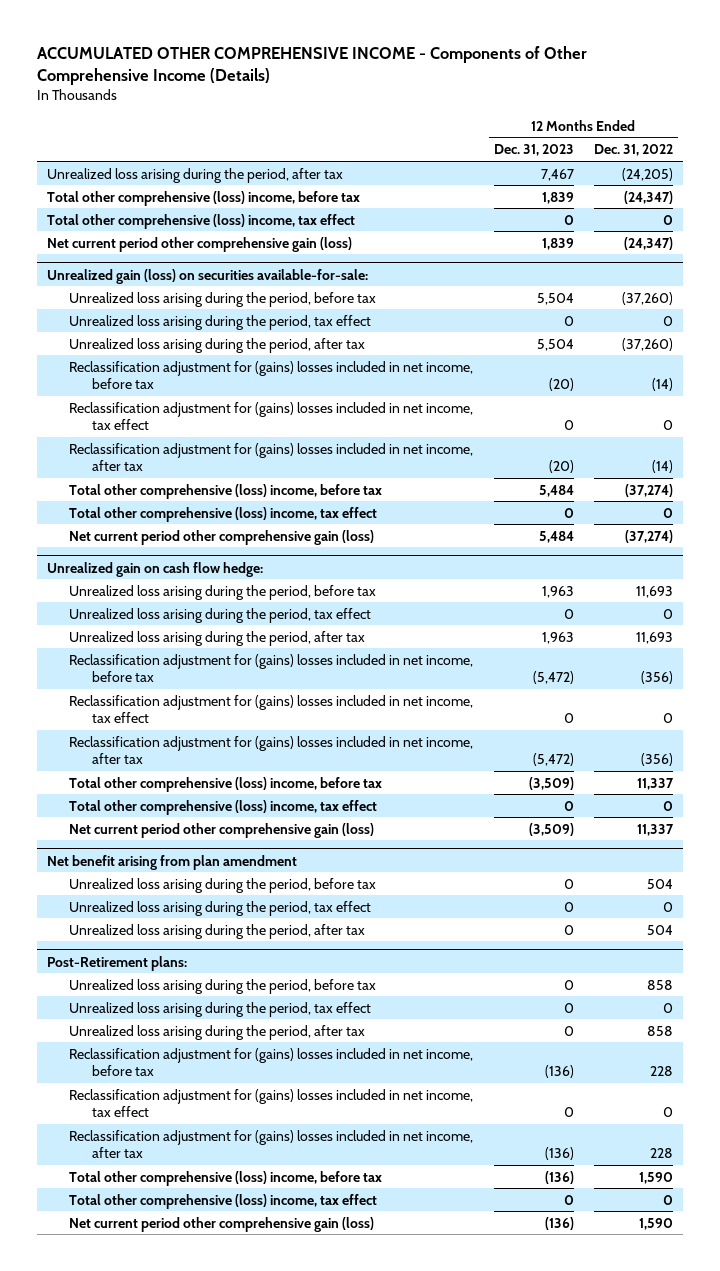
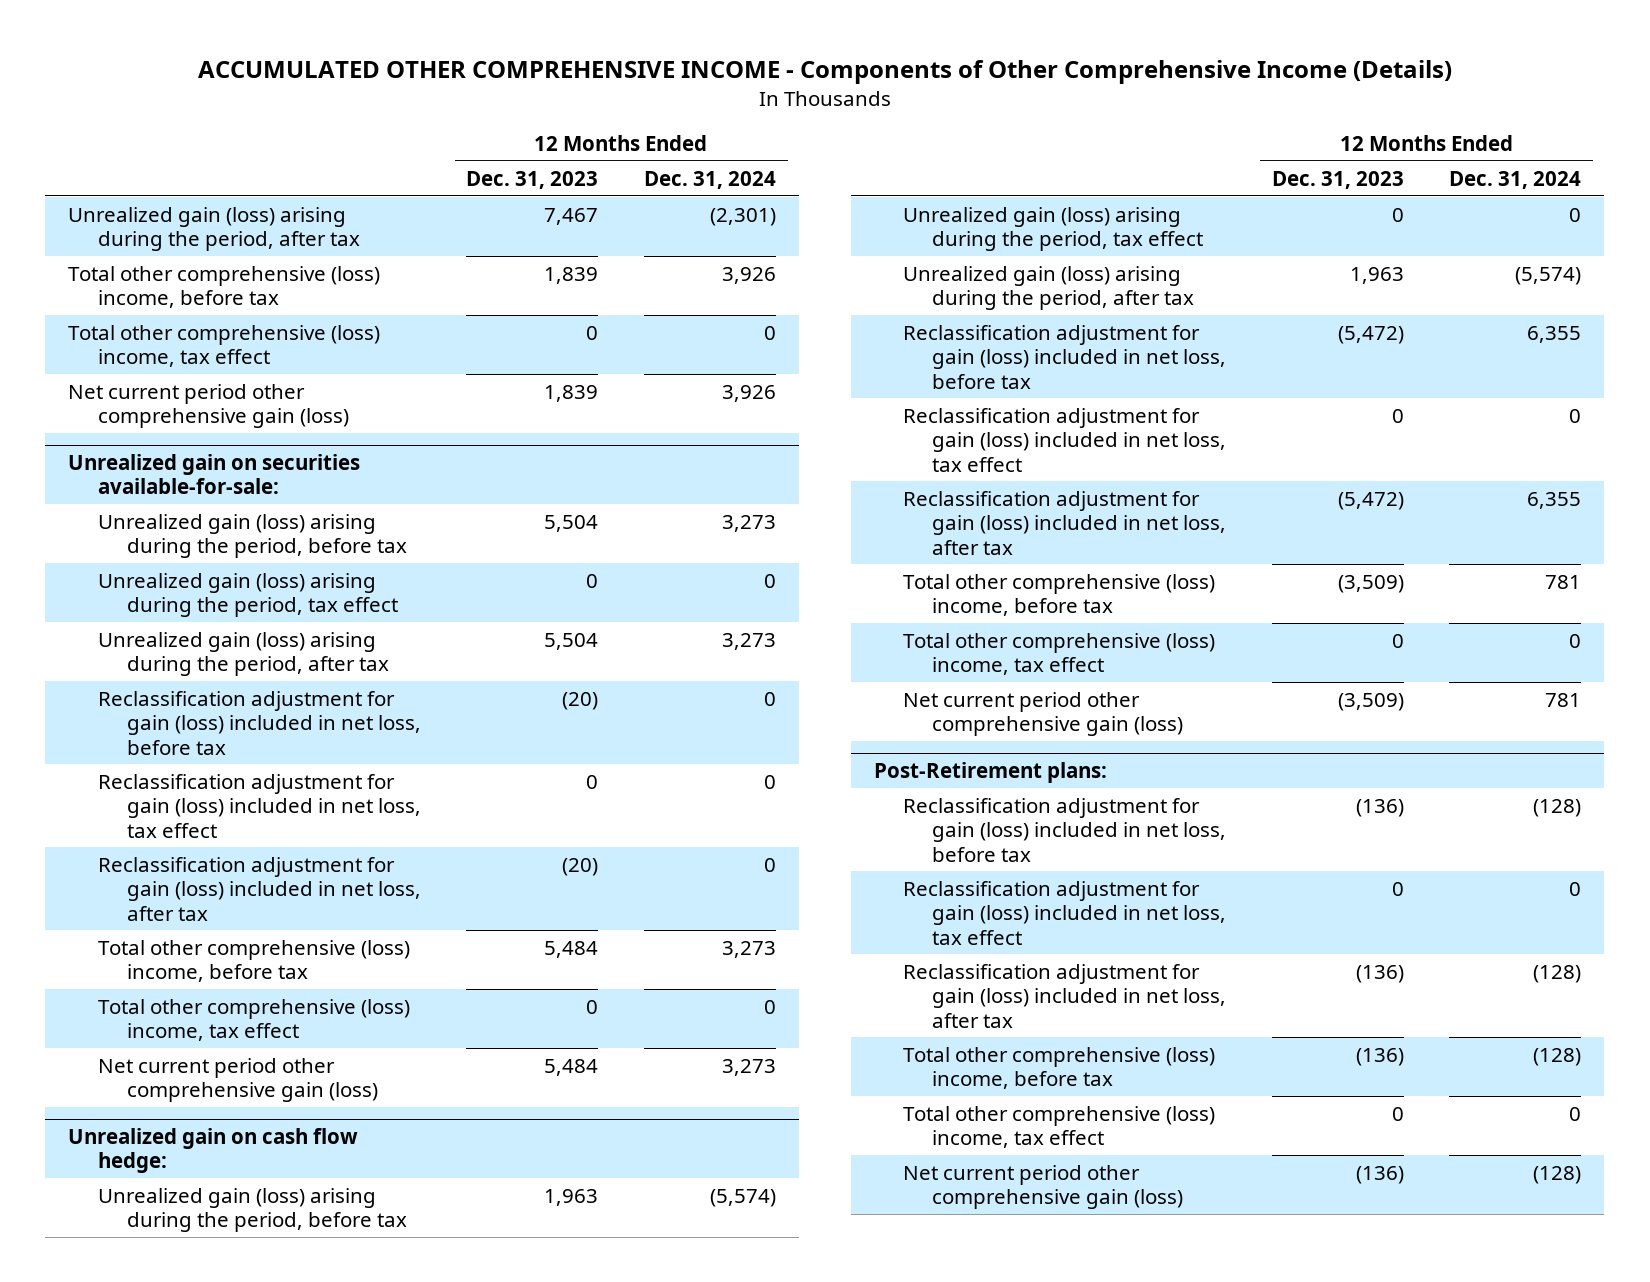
- | 12 Months Ended Dec. 31, 2023 | 12 Months Ended Dec. 31, 2022
+ | 12 Months Ended Dec. 31, 2023 | 12 Months Ended Dec. 31, 2024
- Unrealized loss arising during the period, after tax | 7,467 | (24,205)
+ Unrealized gain (loss) arising during the period, after tax | 7,467 | (2,301)
- Unrealized gain (loss) on securities available-for-sale:
- Unrealized loss arising during the period, before tax | 5,504 | (37,260)
- Unrealized loss arising during the period, tax effect | 0 | 0
- Unrealized loss arising during the period, after tax | 5,504 | (37,260)
- Reclassification adjustment for (gains) losses included in net income, before tax | (20) | (14)
- Reclassification adjustment for (gains) losses included in net income, tax effect | 0 | 0
- Reclassification adjustment for (gains) losses included in net income, after tax | (20) | (14)
+ Unrealized gain on securities available-for-sale:
+ Unrealized gain (loss) arising during the period, before tax | 5,504 | 3,273
+ Unrealized gain (loss) arising during the period, tax effect | 0 | 0
+ Unrealized gain (loss) arising during the period, after tax | 5,504 | 3,273
+ Reclassification adjustment for gain (loss) included in net loss, before tax | (20) | 0
+ Reclassification adjustment for gain (loss) included in net loss, tax effect | 0 | 0
+ Reclassification adjustment for gain (loss) included in net loss, after tax | (20) | 0
@ Unrealized gain on cash flow hedge:
- Unrealized loss arising during the period, before tax | 1,963 | 11,693
- Unrealized loss arising during the period, tax effect | 0 | 0
- Unrealized loss arising during the period, after tax | 1,963 | 11,693
- Reclassification adjustment for (gains) losses included in net income, before tax | (5,472) | (356)
- Reclassification adjustment for (gains) losses included in net income, tax effect | 0 | 0
- Reclassification adjustment for (gains) losses included in net income, after tax | (5,472) | (356)
+ Unrealized gain (loss) arising during the period, before tax | 1,963 | (5,574)
+ Unrealized gain (loss) arising during the period, tax effect | 0 | 0
+ Unrealized gain (loss) arising during the period, after tax | 1,963 | (5,574)
+ Reclassification adjustment for gain (loss) included in net loss, before tax | (5,472) | 6,355
+ Reclassification adjustment for gain (loss) included in net loss, tax effect | 0 | 0
+ Reclassification adjustment for gain (loss) included in net loss, after tax | (5,472) | 6,355
- Net benefit arising from plan amendment
- Unrealized loss arising during the period, before tax | 0 | 504
- Unrealized loss arising during the period, tax effect | 0 | 0
- Unrealized loss arising during the period, after tax | 0 | 504
@ Post-Retirement plans:
- Unrealized loss arising during the period, before tax | 0 | 858
- Unrealized loss arising during the period, tax effect | 0 | 0
- Unrealized loss arising during the period, after tax | 0 | 858
- Reclassification adjustment for (gains) losses included in net income, before tax | (136) | 228
- Reclassification adjustment for (gains) losses included in net income, tax effect | 0 | 0
- Reclassification adjustment for (gains) losses included in net income, after tax | (136) | 228
+ Reclassification adjustment for gain (loss) included in net loss, before tax | (136) | (128)
+ Reclassification adjustment for gain (loss) included in net loss, tax effect | 0 | 0
+ Reclassification adjustment for gain (loss) included in net loss, after tax | (136) | (128)

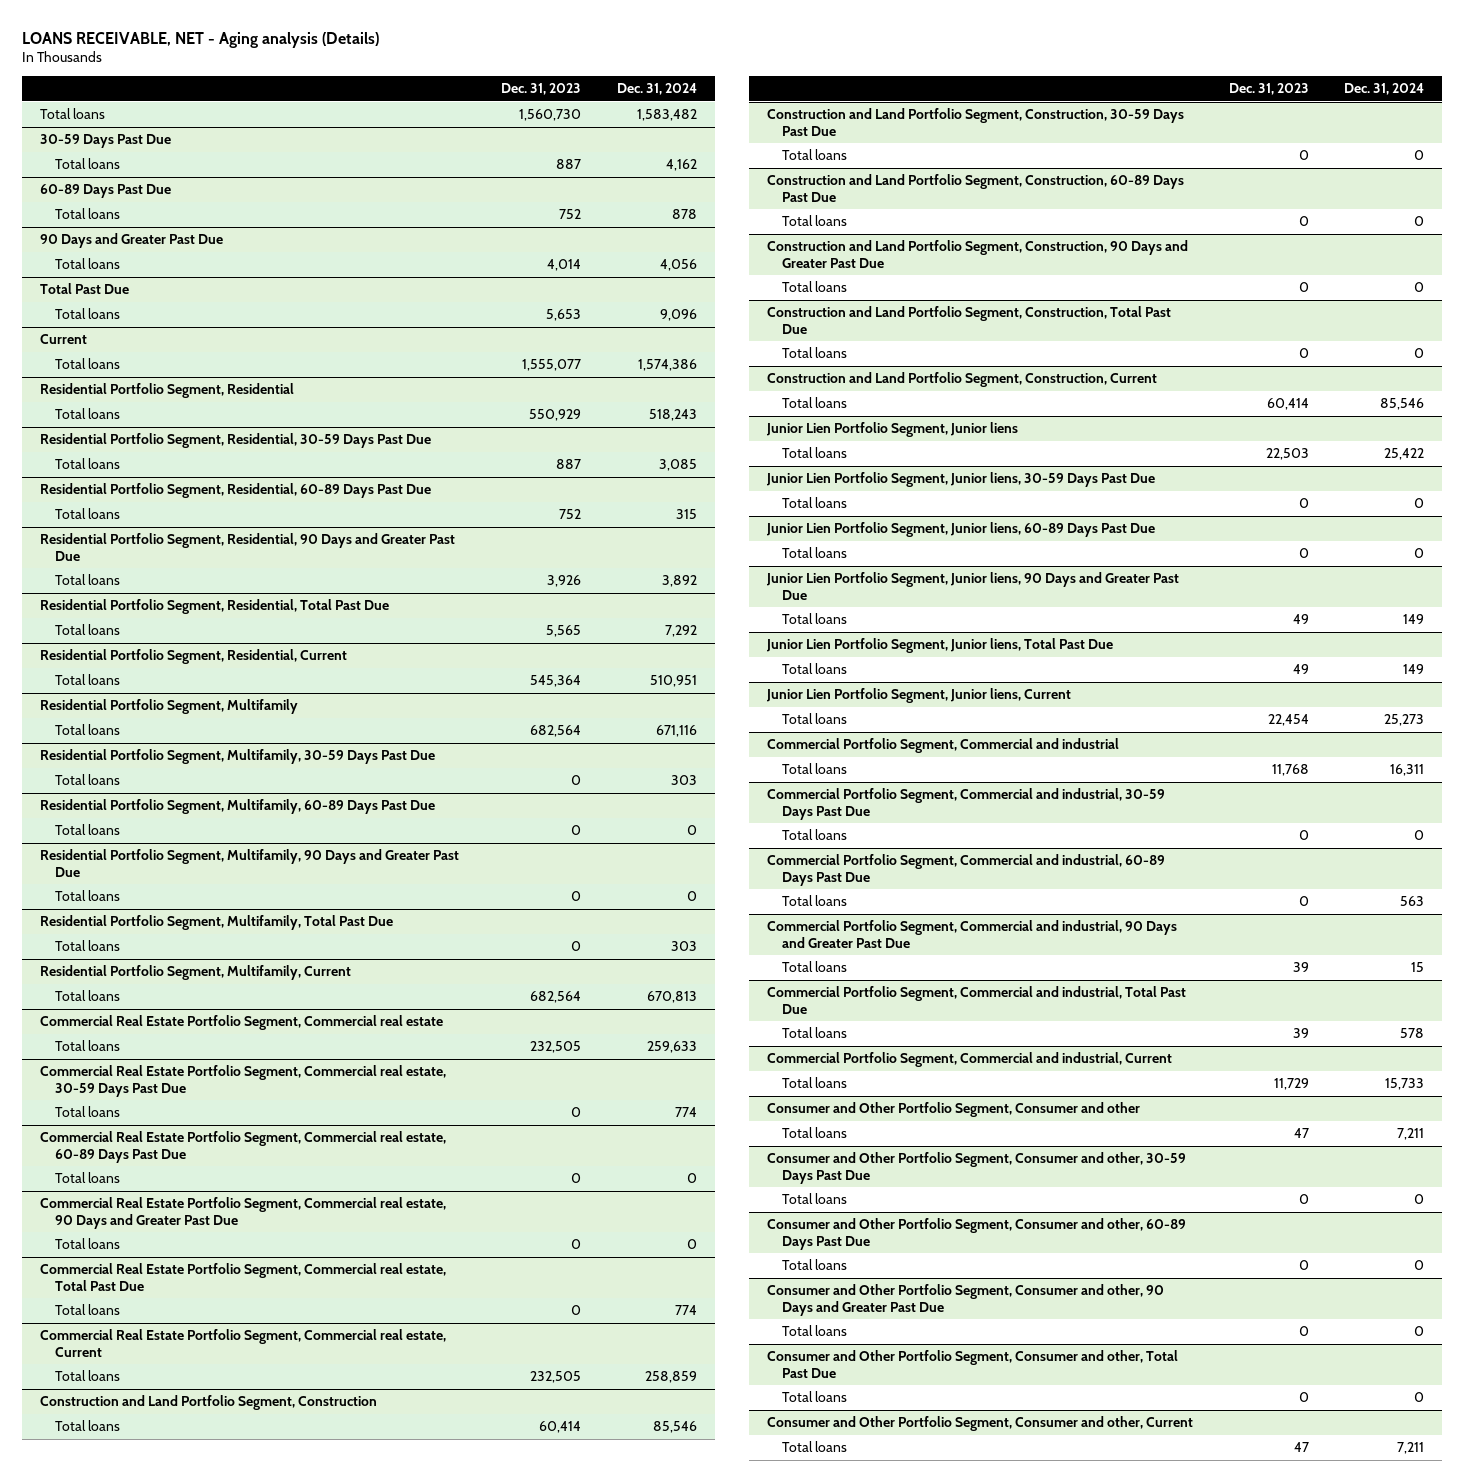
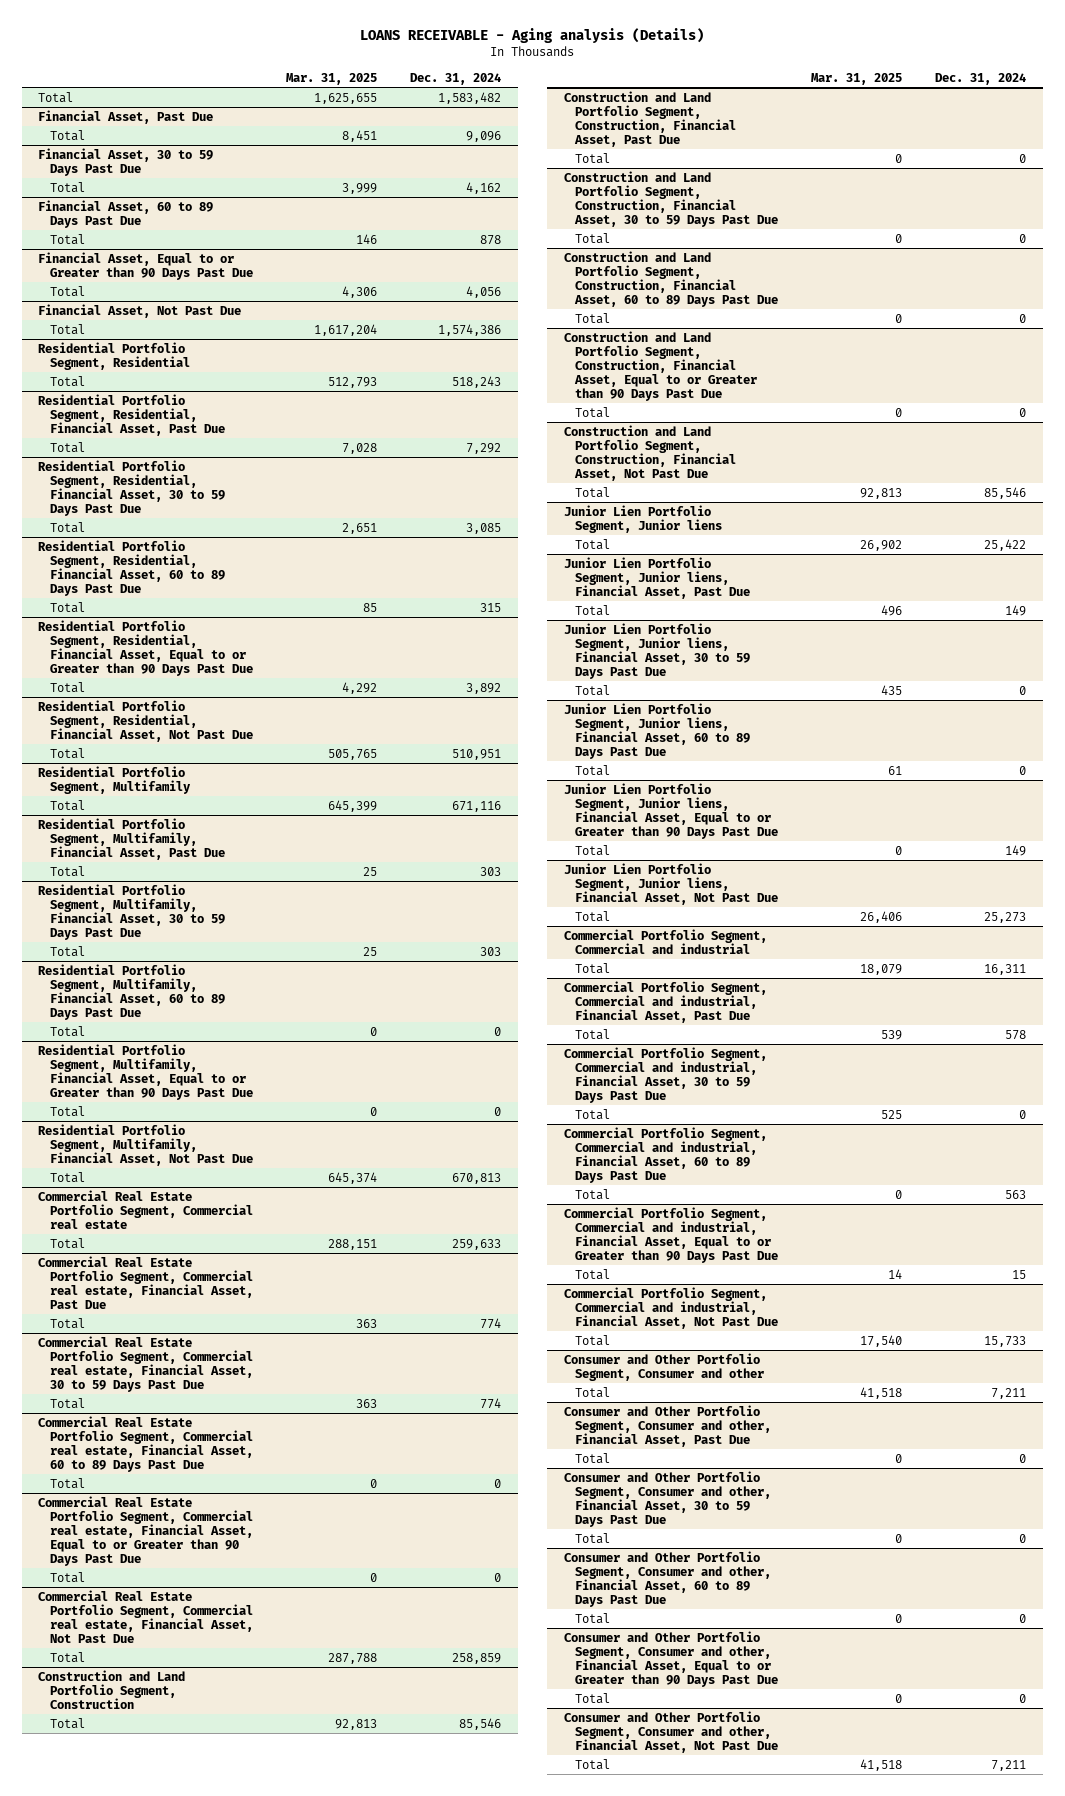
- LOANS RECEIVABLE, NET - Aging analysis (Details)
+ LOANS RECEIVABLE - Aging analysis (Details)
- | Dec. 31, 2023 | Dec. 31, 2024
+ | Mar. 31, 2025 | Dec. 31, 2024
- Total loans | 1,560,730 | 1,583,482
- 30-59 Days Past Due
- Total loans | 887 | 4,162
- 60-89 Days Past Due
- Total loans | 752 | 878
- 90 Days and Greater Past Due
- Total loans | 4,014 | 4,056
- Total Past Due
- Total loans | 5,653 | 9,096
- Current
- Total loans | 1,555,077 | 1,574,386
+ Total | 1,625,655 | 1,583,482
+ Financial Asset, Past Due
+ Total | 8,451 | 9,096
+ Financial Asset, 30 to 59 Days Past Due
+ Total | 3,999 | 4,162
+ Financial Asset, 60 to 89 Days Past Due
+ Total | 146 | 878
+ Financial Asset, Equal to or Greater than 90 Days Past Due
+ Total | 4,306 | 4,056
+ Financial Asset, Not Past Due
+ Total | 1,617,204 | 1,574,386
@ Residential Portfolio Segment, Residential
- Total loans | 550,929 | 518,243
- Residential Portfolio Segment, Residential, 30-59 Days Past Due
- Total loans | 887 | 3,085
- Residential Portfolio Segment, Residential, 60-89 Days Past Due
- Total loans | 752 | 315
- Residential Portfolio Segment, Residential, 90 Days and Greater Past Due
- Total loans | 3,926 | 3,892
- Residential Portfolio Segment, Residential, Total Past Due
- Total loans | 5,565 | 7,292
- Residential Portfolio Segment, Residential, Current
- Total loans | 545,364 | 510,951
@ Residential Portfolio Segment, Residential
+ Total | 512,793 | 518,243
+ Residential Portfolio Segment, Residential, Financial Asset, Past Due
+ Total | 7,028 | 7,292
+ Residential Portfolio Segment, Residential, Financial Asset, 30 to 59 Days Past Due
+ Total | 2,651 | 3,085
+ Residential Portfolio Segment, Residential, Financial Asset, 60 to 89 Days Past Due
+ Total | 85 | 315
+ Residential Portfolio Segment, Residential, Financial Asset, Equal to or Greater than 90 Days Past Due
+ Total | 4,292 | 3,892
+ Residential Portfolio Segment, Residential, Financial Asset, Not Past Due
+ Total | 505,765 | 510,951
@ Residential Portfolio Segment, Multifamily
- Total loans | 682,564 | 671,116
- Residential Portfolio Segment, Multifamily, 30-59 Days Past Due
- Total loans | 0 | 303
- Residential Portfolio Segment, Multifamily, 60-89 Days Past Due
- Total loans | 0 | 0
- Residential Portfolio Segment, Multifamily, 90 Days and Greater Past Due
- Total loans | 0 | 0
- Residential Portfolio Segment, Multifamily, Total Past Due
- Total loans | 0 | 303
- Residential Portfolio Segment, Multifamily, Current
- Total loans | 682,564 | 670,813
@ Residential Portfolio Segment, Multifamily
+ Total | 645,399 | 671,116
+ Residential Portfolio Segment, Multifamily, Financial Asset, Past Due
+ Total | 25 | 303
+ Residential Portfolio Segment, Multifamily, Financial Asset, 30 to 59 Days Past Due
+ Total | 25 | 303
+ Residential Portfolio Segment, Multifamily, Financial Asset, 60 to 89 Days Past Due
+ Total | 0 | 0
+ Residential Portfolio Segment, Multifamily, Financial Asset, Equal to or Greater than 90 Days Past Due
+ Total | 0 | 0
+ Residential Portfolio Segment, Multifamily, Financial Asset, Not Past Due
+ Total | 645,374 | 670,813
@ Commercial Real Estate Portfolio Segment, Commercial real estate
- Total loans | 232,505 | 259,633
- Commercial Real Estate Portfolio Segment, Commercial real estate, 30-59 Days Past Due
- Total loans | 0 | 774
- Commercial Real Estate Portfolio Segment, Commercial real estate, 60-89 Days Past Due
- Total loans | 0 | 0
- Commercial Real Estate Portfolio Segment, Commercial real estate, 90 Days and Greater Past Due
- Total loans | 0 | 0
- Commercial Real Estate Portfolio Segment, Commercial real estate, Total Past Due
- Total loans | 0 | 774
- Commercial Real Estate Portfolio Segment, Commercial real estate, Current
- Total loans | 232,505 | 258,859
@ Commercial Real Estate Portfolio Segment, Commercial real estate
+ Total | 288,151 | 259,633
+ Commercial Real Estate Portfolio Segment, Commercial real estate, Financial Asset, Past Due
+ Total | 363 | 774
+ Commercial Real Estate Portfolio Segment, Commercial real estate, Financial Asset, 30 to 59 Days Past Due
+ Total | 363 | 774
+ Commercial Real Estate Portfolio Segment, Commercial real estate, Financial Asset, 60 to 89 Days Past Due
+ Total | 0 | 0
+ Commercial Real Estate Portfolio Segment, Commercial real estate, Financial Asset, Equal to or Greater than 90 Days Past Due
+ Total | 0 | 0
+ Commercial Real Estate Portfolio Segment, Commercial real estate, Financial Asset, Not Past Due
+ Total | 287,788 | 258,859
@ Construction and Land Portfolio Segment, Construction
- Total loans | 60,414 | 85,546
- Construction and Land Portfolio Segment, Construction, 30-59 Days Past Due
- Total loans | 0 | 0
- Construction and Land Portfolio Segment, Construction, 60-89 Days Past Due
- Total loans | 0 | 0
- Construction and Land Portfolio Segment, Construction, 90 Days and Greater Past Due
- Total loans | 0 | 0
- Construction and Land Portfolio Segment, Construction, Total Past Due
- Total loans | 0 | 0
- Construction and Land Portfolio Segment, Construction, Current
- Total loans | 60,414 | 85,546
@ Construction and Land Portfolio Segment, Construction
+ Total | 92,813 | 85,546
+ Construction and Land Portfolio Segment, Construction, Financial Asset, Past Due
+ Total | 0 | 0
+ Construction and Land Portfolio Segment, Construction, Financial Asset, 30 to 59 Days Past Due
+ Total | 0 | 0
+ Construction and Land Portfolio Segment, Construction, Financial Asset, 60 to 89 Days Past Due
+ Total | 0 | 0
+ Construction and Land Portfolio Segment, Construction, Financial Asset, Equal to or Greater than 90 Days Past Due
+ Total | 0 | 0
+ Construction and Land Portfolio Segment, Construction, Financial Asset, Not Past Due
+ Total | 92,813 | 85,546
@ Junior Lien Portfolio Segment, Junior liens
- Total loans | 22,503 | 25,422
- Junior Lien Portfolio Segment, Junior liens, 30-59 Days Past Due
- Total loans | 0 | 0
- Junior Lien Portfolio Segment, Junior liens, 60-89 Days Past Due
- Total loans | 0 | 0
- Junior Lien Portfolio Segment, Junior liens, 90 Days and Greater Past Due
- Total loans | 49 | 149
- Junior Lien Portfolio Segment, Junior liens, Total Past Due
- Total loans | 49 | 149
- Junior Lien Portfolio Segment, Junior liens, Current
- Total loans | 22,454 | 25,273
@ Junior Lien Portfolio Segment, Junior liens
+ Total | 26,902 | 25,422
+ Junior Lien Portfolio Segment, Junior liens, Financial Asset, Past Due
+ Total | 496 | 149
+ Junior Lien Portfolio Segment, Junior liens, Financial Asset, 30 to 59 Days Past Due
+ Total | 435 | 0
+ Junior Lien Portfolio Segment, Junior liens, Financial Asset, 60 to 89 Days Past Due
+ Total | 61 | 0
+ Junior Lien Portfolio Segment, Junior liens, Financial Asset, Equal to or Greater than 90 Days Past Due
+ Total | 0 | 149
+ Junior Lien Portfolio Segment, Junior liens, Financial Asset, Not Past Due
+ Total | 26,406 | 25,273
@ Commercial Portfolio Segment, Commercial and industrial
- Total loans | 11,768 | 16,311
- Commercial Portfolio Segment, Commercial and industrial, 30-59 Days Past Due
- Total loans | 0 | 0
- Commercial Portfolio Segment, Commercial and industrial, 60-89 Days Past Due
- Total loans | 0 | 563
- Commercial Portfolio Segment, Commercial and industrial, 90 Days and Greater Past Due
- Total loans | 39 | 15
- Commercial Portfolio Segment, Commercial and industrial, Total Past Due
- Total loans | 39 | 578
- Commercial Portfolio Segment, Commercial and industrial, Current
- Total loans | 11,729 | 15,733
@ Commercial Portfolio Segment, Commercial and industrial
+ Total | 18,079 | 16,311
+ Commercial Portfolio Segment, Commercial and industrial, Financial Asset, Past Due
+ Total | 539 | 578
+ Commercial Portfolio Segment, Commercial and industrial, Financial Asset, 30 to 59 Days Past Due
+ Total | 525 | 0
+ Commercial Portfolio Segment, Commercial and industrial, Financial Asset, 60 to 89 Days Past Due
+ Total | 0 | 563
+ Commercial Portfolio Segment, Commercial and industrial, Financial Asset, Equal to or Greater than 90 Days Past Due
+ Total | 14 | 15
+ Commercial Portfolio Segment, Commercial and industrial, Financial Asset, Not Past Due
+ Total | 17,540 | 15,733
@ Consumer and Other Portfolio Segment, Consumer and other
- Total loans | 47 | 7,211
- Consumer and Other Portfolio Segment, Consumer and other, 30-59 Days Past Due
- Total loans | 0 | 0
- Consumer and Other Portfolio Segment, Consumer and other, 60-89 Days Past Due
- Total loans | 0 | 0
- Consumer and Other Portfolio Segment, Consumer and other, 90 Days and Greater Past Due
- Total loans | 0 | 0
- Consumer and Other Portfolio Segment, Consumer and other, Total Past Due
- Total loans | 0 | 0
- Consumer and Other Portfolio Segment, Consumer and other, Current
- Total loans | 47 | 7,211
@ Consumer and Other Portfolio Segment, Consumer and other
+ Total | 41,518 | 7,211
+ Consumer and Other Portfolio Segment, Consumer and other, Financial Asset, Past Due
+ Total | 0 | 0
+ Consumer and Other Portfolio Segment, Consumer and other, Financial Asset, 30 to 59 Days Past Due
+ Total | 0 | 0
+ Consumer and Other Portfolio Segment, Consumer and other, Financial Asset, 60 to 89 Days Past Due
+ Total | 0 | 0
+ Consumer and Other Portfolio Segment, Consumer and other, Financial Asset, Equal to or Greater than 90 Days Past Due
+ Total | 0 | 0
+ Consumer and Other Portfolio Segment, Consumer and other, Financial Asset, Not Past Due
+ Total | 41,518 | 7,211

